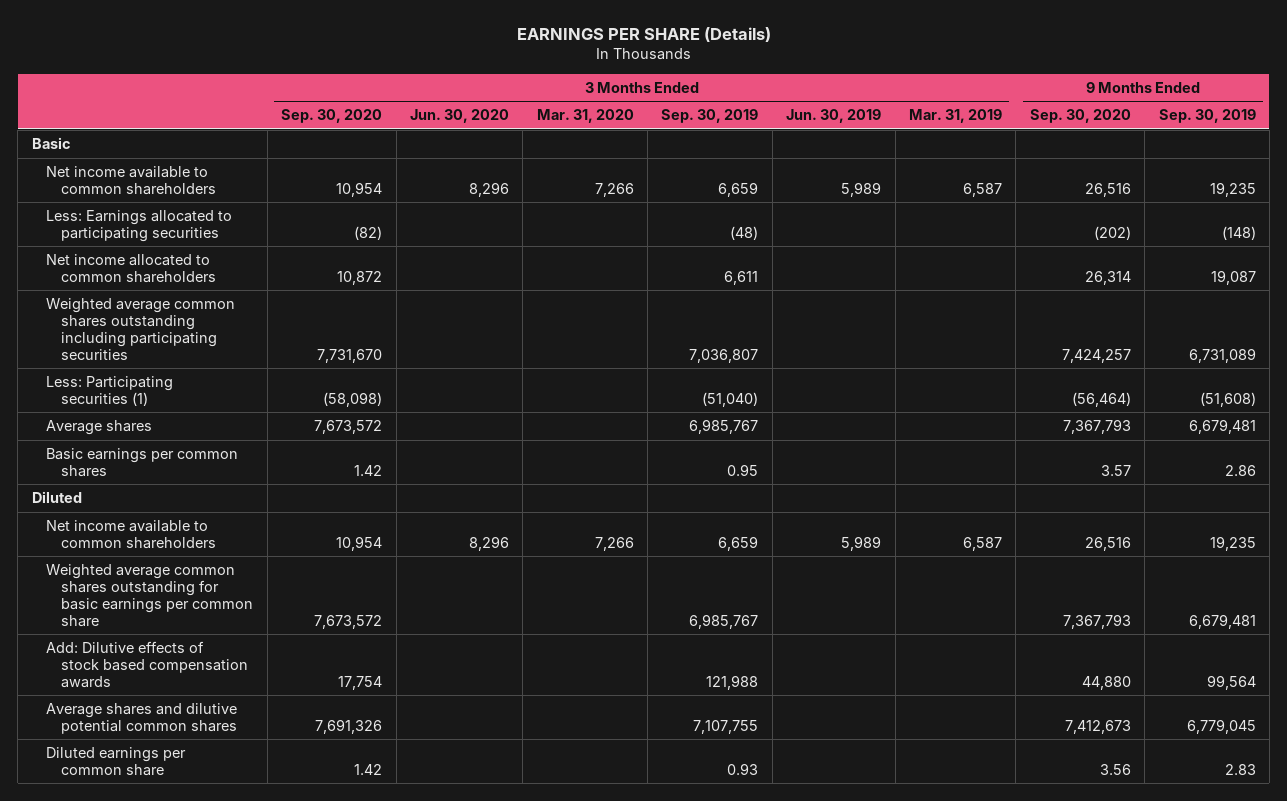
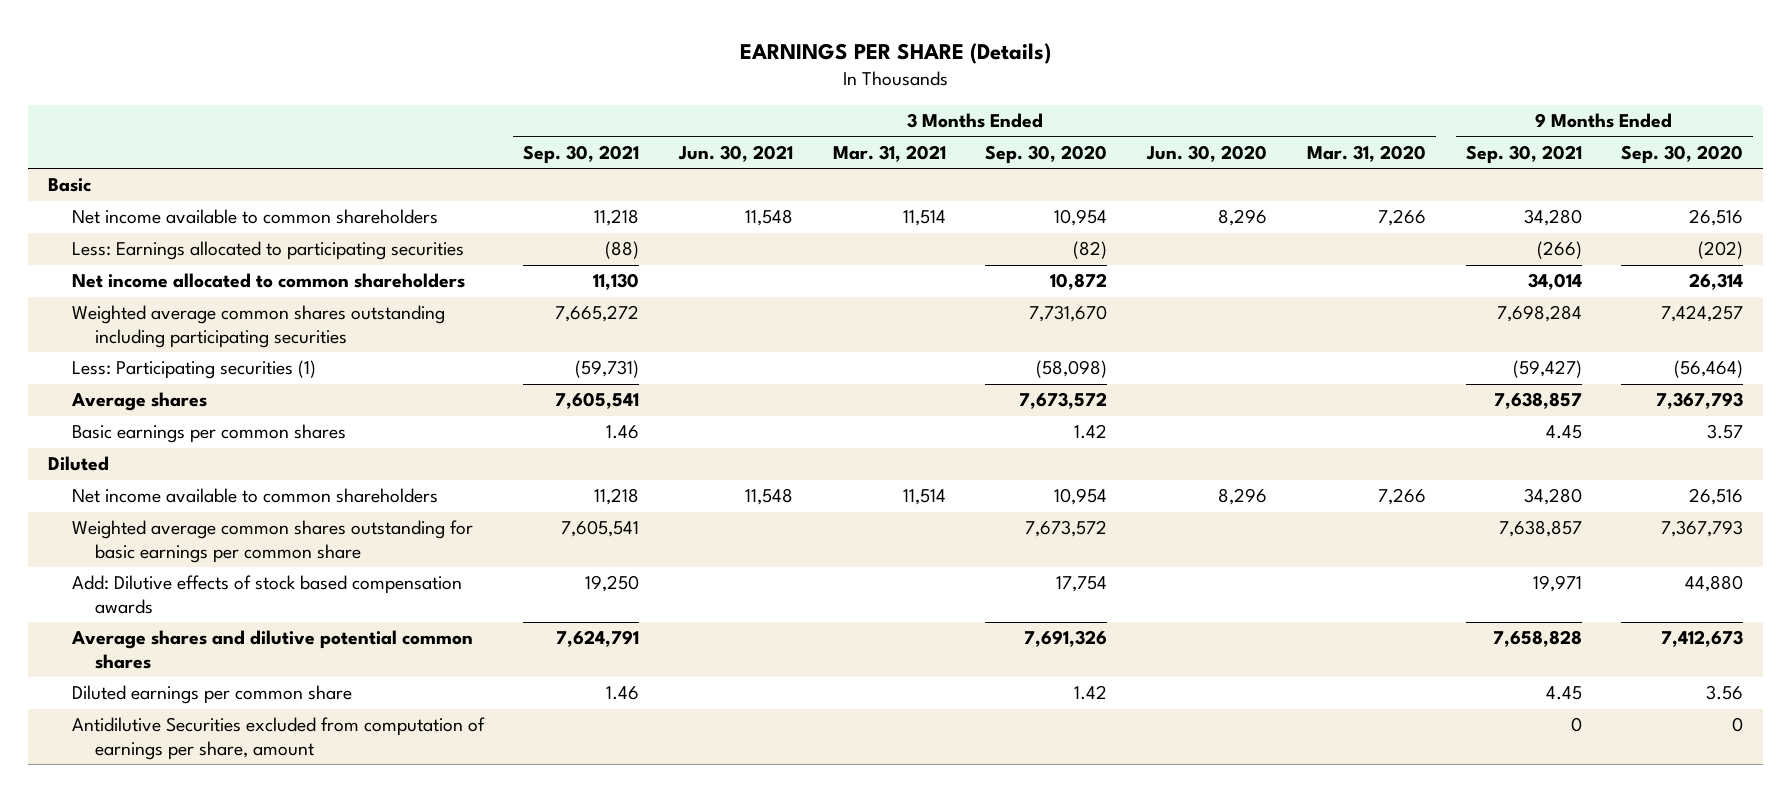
- | 3 Months Ended Sep. 30, 2020 | 3 Months Ended Jun. 30, 2020 | 3 Months Ended Mar. 31, 2020 | 3 Months Ended Sep. 30, 2019 | 3 Months Ended Jun. 30, 2019 | 3 Months Ended Mar. 31, 2019 | 9 Months Ended Sep. 30, 2020 | 9 Months Ended Sep. 30, 2019
+ | 3 Months Ended Sep. 30, 2021 | 3 Months Ended Jun. 30, 2021 | 3 Months Ended Mar. 31, 2021 | 3 Months Ended Sep. 30, 2020 | 3 Months Ended Jun. 30, 2020 | 3 Months Ended Mar. 31, 2020 | 9 Months Ended Sep. 30, 2021 | 9 Months Ended Sep. 30, 2020
+ Antidilutive Securities excluded from computation of earnings per share, amount | | | | | | | 0 | 0

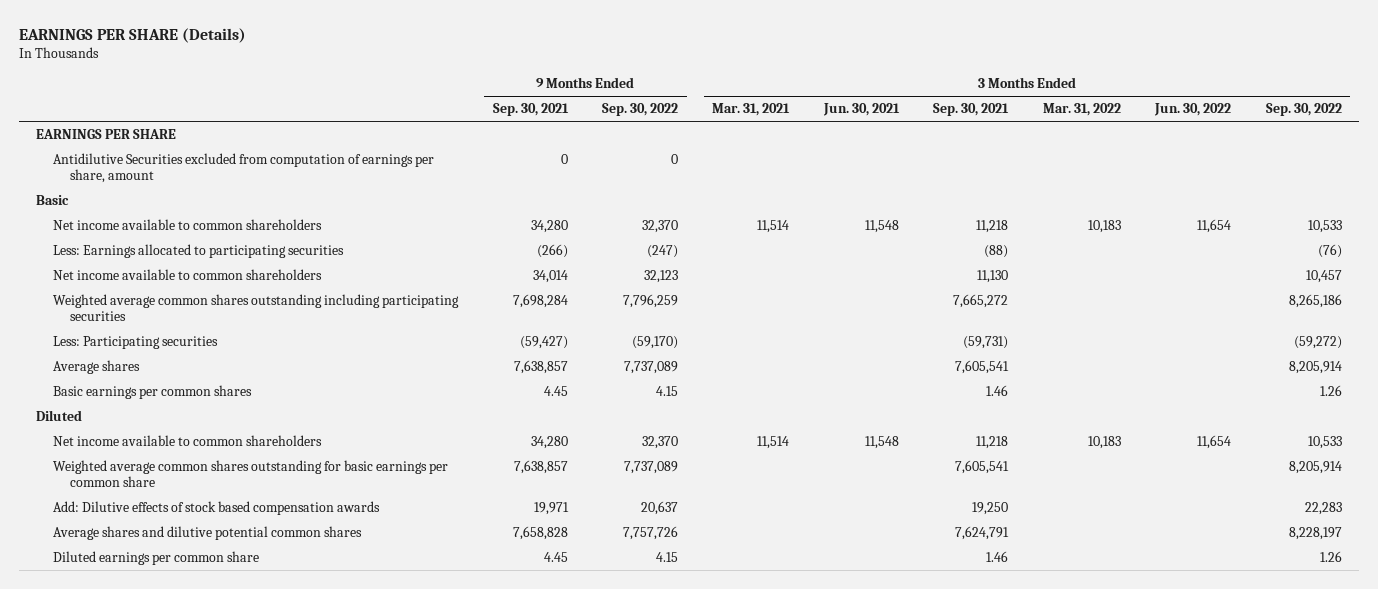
- | 3 Months Ended Sep. 30, 2021 | 3 Months Ended Jun. 30, 2021 | 3 Months Ended Mar. 31, 2021 | 3 Months Ended Sep. 30, 2020 | 3 Months Ended Jun. 30, 2020 | 3 Months Ended Mar. 31, 2020 | 9 Months Ended Sep. 30, 2021 | 9 Months Ended Sep. 30, 2020
+ | 9 Months Ended Sep. 30, 2021 | 9 Months Ended Sep. 30, 2022 | 3 Months Ended Mar. 31, 2021 | 3 Months Ended Jun. 30, 2021 | 3 Months Ended Sep. 30, 2021 | 3 Months Ended Mar. 31, 2022 | 3 Months Ended Jun. 30, 2022 | 3 Months Ended Sep. 30, 2022
+ EARNINGS PER SHARE
moved up: Antidilutive Securities excluded from computation of earnings per share, amount | 0 | 0 | | | | | |
- Net income allocated to common shareholders | 11,130 | | | 10,872 | | | 34,014 | 26,314
+ Net income available to common shareholders | 34,014 | 32,123 | | | 11,130 | | | 10,457
- Less: Participating securities (1) | (59,731) | | | (58,098) | | | (59,427) | (56,464)
+ Less: Participating securities | (59,427) | (59,170) | | | (59,731) | | | (59,272)

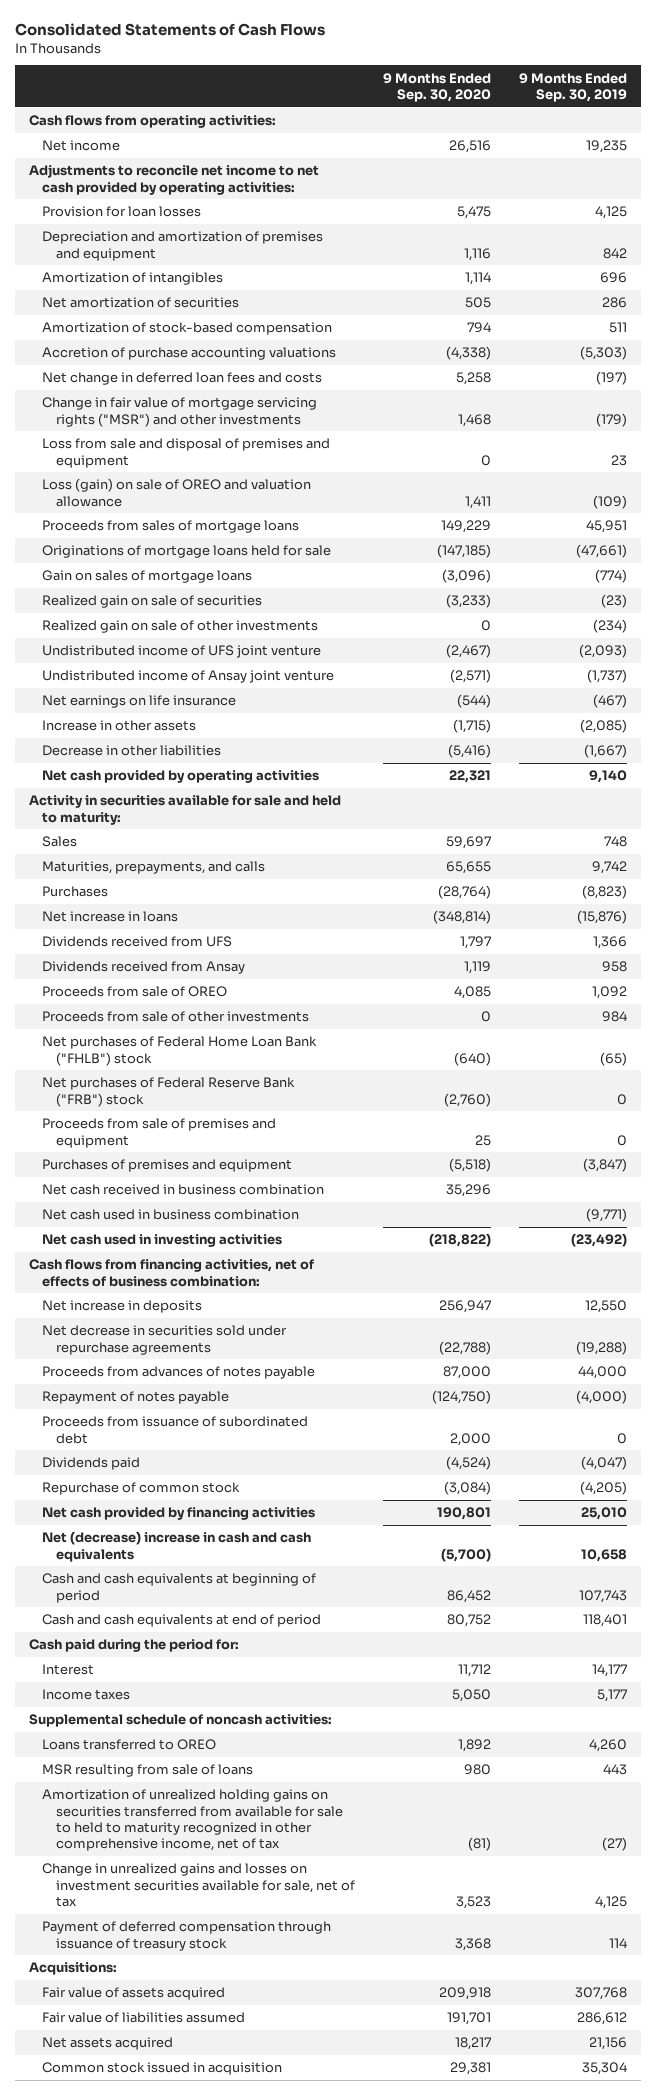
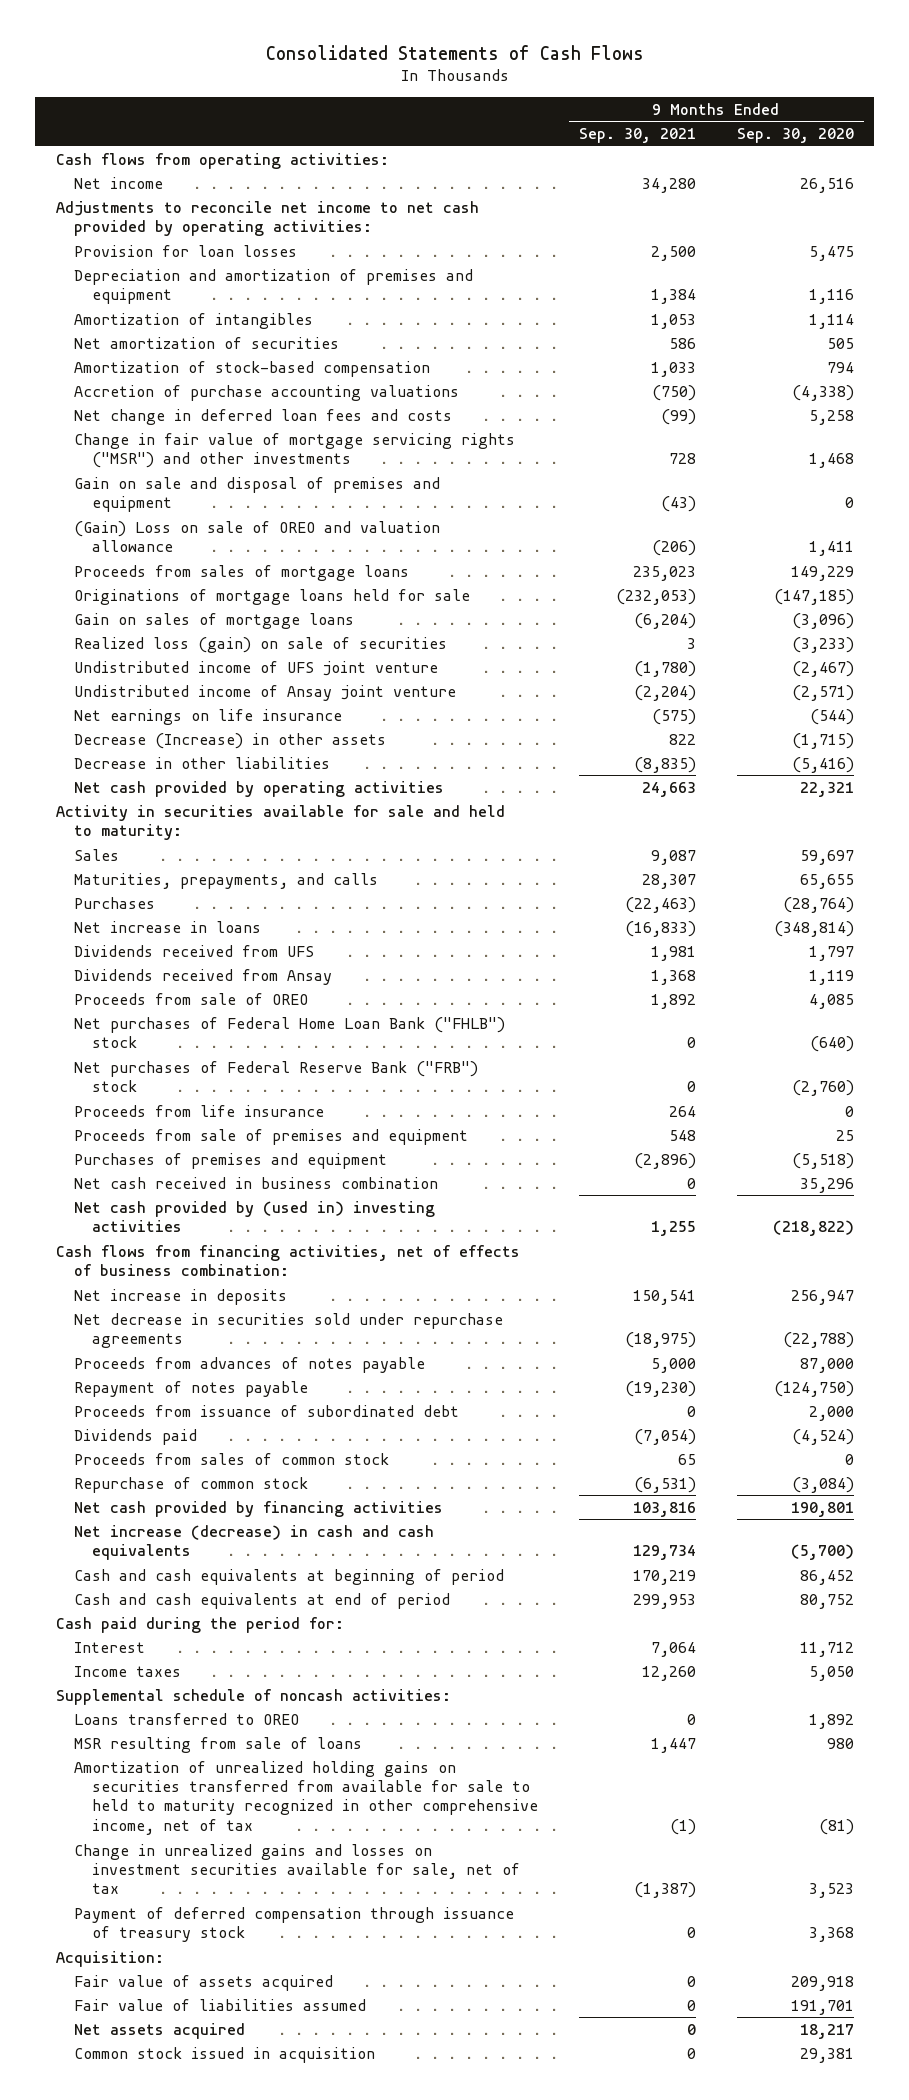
- | 9 Months Ended Sep. 30, 2020 | 9 Months Ended Sep. 30, 2019
+ | 9 Months Ended Sep. 30, 2021 | 9 Months Ended Sep. 30, 2020
- Loss from sale and disposal of premises and equipment | 0 | 23
- Loss (gain) on sale of OREO and valuation allowance | 1,411 | (109)
+ Gain on sale and disposal of premises and equipment | (43) | 0
+ (Gain) Loss on sale of OREO and valuation allowance | (206) | 1,411
- Realized gain on sale of securities | (3,233) | (23)
- Realized gain on sale of other investments | 0 | (234)
+ Realized loss (gain) on sale of securities | 3 | (3,233)
- Increase in other assets | (1,715) | (2,085)
+ Decrease (Increase) in other assets | 822 | (1,715)
- Proceeds from sale of other investments | 0 | 984
+ Proceeds from life insurance | 264 | 0
- Net cash used in business combination | | (9,771)
- Net cash used in investing activities | (218,822) | (23,492)
+ Net cash provided by (used in) investing activities | 1,255 | (218,822)
+ Proceeds from sales of common stock | 65 | 0
- Net (decrease) increase in cash and cash equivalents | (5,700) | 10,658
+ Net increase (decrease) in cash and cash equivalents | 129,734 | (5,700)
- Acquisitions:
+ Acquisition:

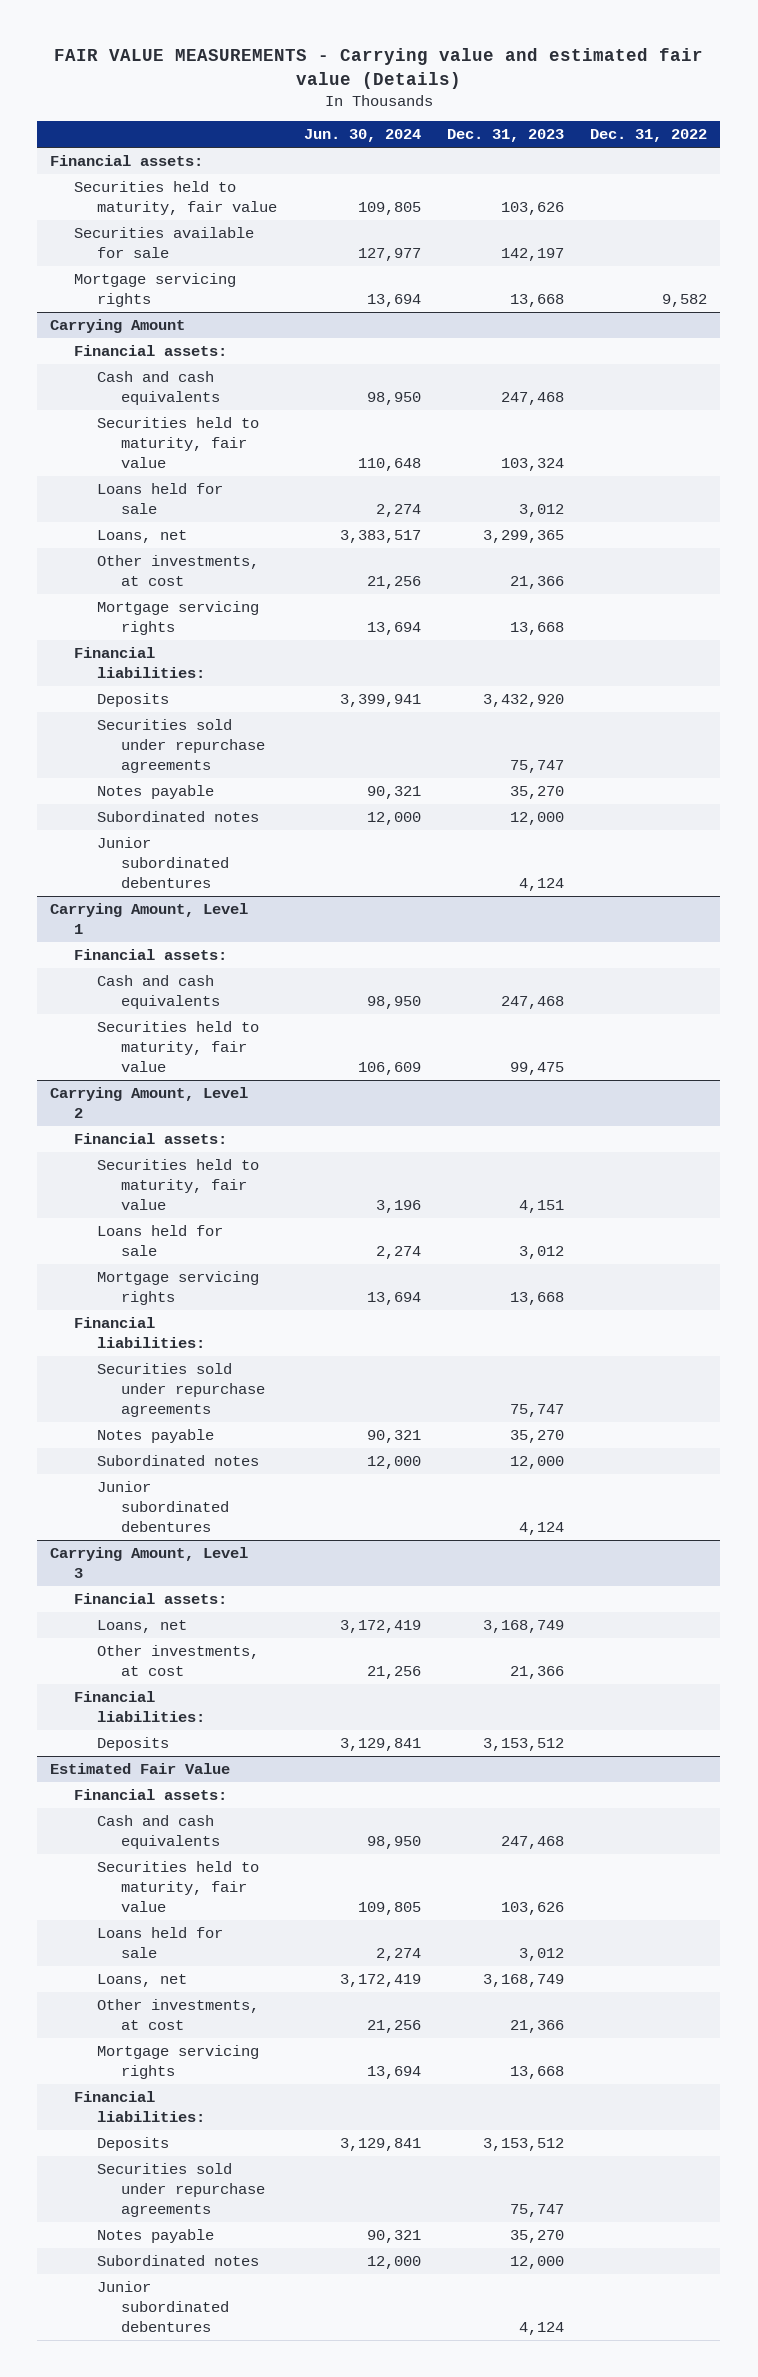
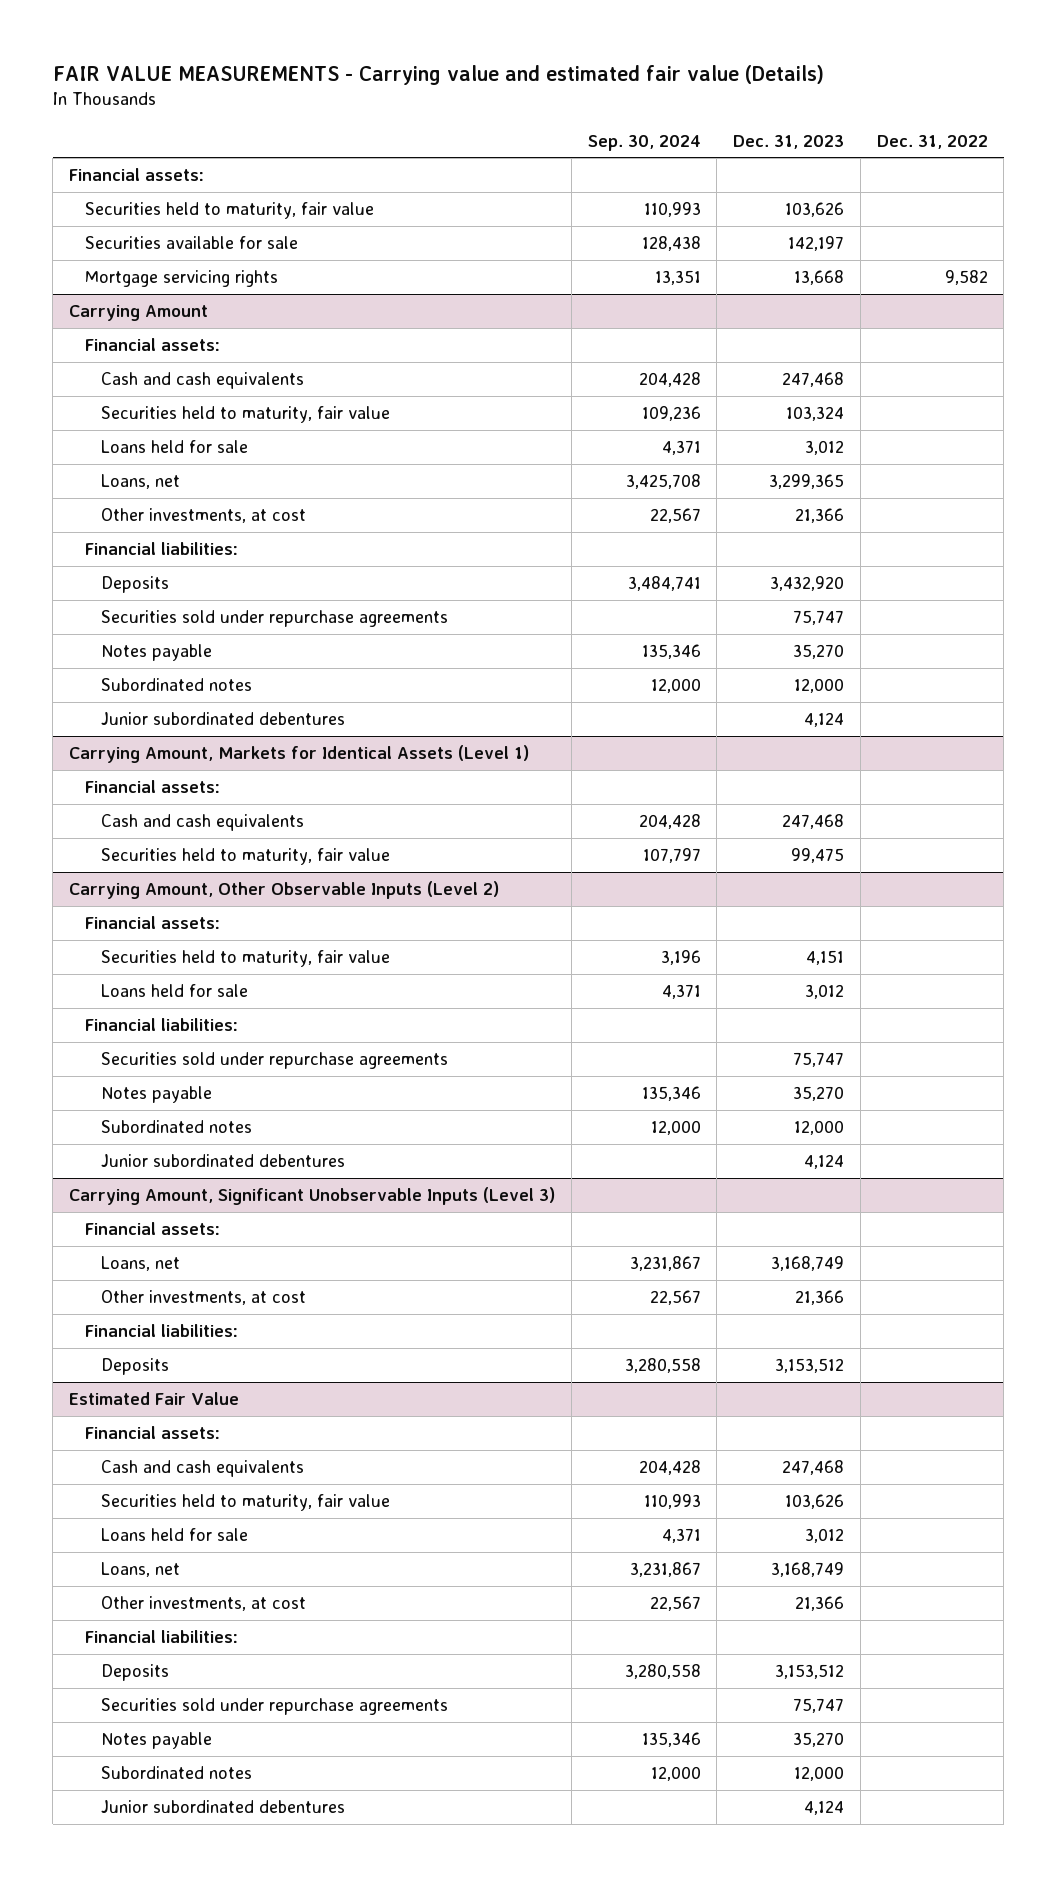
- | Jun. 30, 2024 | Dec. 31, 2023 | Dec. 31, 2022
+ | Sep. 30, 2024 | Dec. 31, 2023 | Dec. 31, 2022
@ Carrying Amount
- Mortgage servicing rights | 13,694 | 13,668 |
- Carrying Amount, Level 1
+ Carrying Amount, Markets for Identical Assets (Level 1)
- Carrying Amount, Level 2
+ Carrying Amount, Other Observable Inputs (Level 2)
- Mortgage servicing rights | 13,694 | 13,668 |
- Carrying Amount, Level 3
+ Carrying Amount, Significant Unobservable Inputs (Level 3)
@ Estimated Fair Value
- Mortgage servicing rights | 13,694 | 13,668 |

